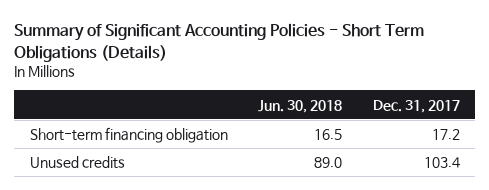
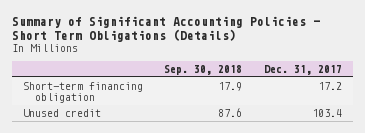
- | Jun. 30, 2018 | Dec. 31, 2017
+ | Sep. 30, 2018 | Dec. 31, 2017
- Unused credits | 89.0 | 103.4
+ Unused credit | 87.6 | 103.4

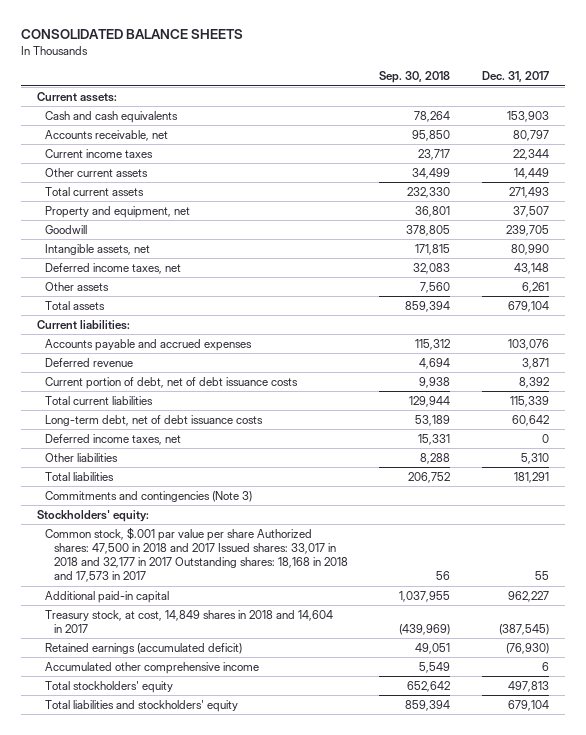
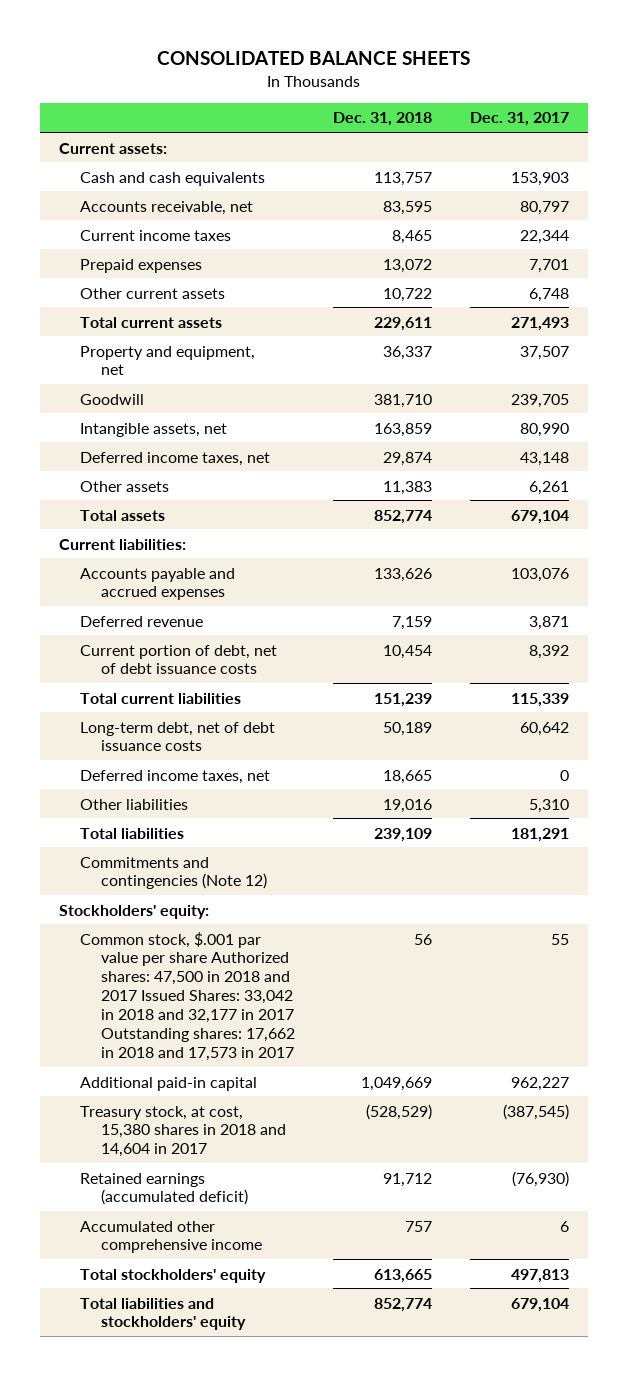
- | Sep. 30, 2018 | Dec. 31, 2017
+ | Dec. 31, 2018 | Dec. 31, 2017
- Other current assets | 34,499 | 14,449
+ Prepaid expenses | 13,072 | 7,701
+ Other current assets | 10,722 | 6,748
- Commitments and contingencies (Note 3)
+ Commitments and contingencies (Note 12)
- Common stock, $.001 par value per share Authorized shares: 47,500 in 2018 and 2017 Issued shares: 33,017 in 2018 and 32,177 in 2017 Outstanding shares: 18,168 in 2018 and 17,573 in 2017 | 56 | 55
+ Common stock, $.001 par value per share Authorized shares: 47,500 in 2018 and 2017 Issued Shares: 33,042 in 2018 and 32,177 in 2017 Outstanding shares: 17,662 in 2018 and 17,573 in 2017 | 56 | 55
- Treasury stock, at cost, 14,849 shares in 2018 and 14,604 in 2017 | (439,969) | (387,545)
+ Treasury stock, at cost, 15,380 shares in 2018 and 14,604 in 2017 | (528,529) | (387,545)

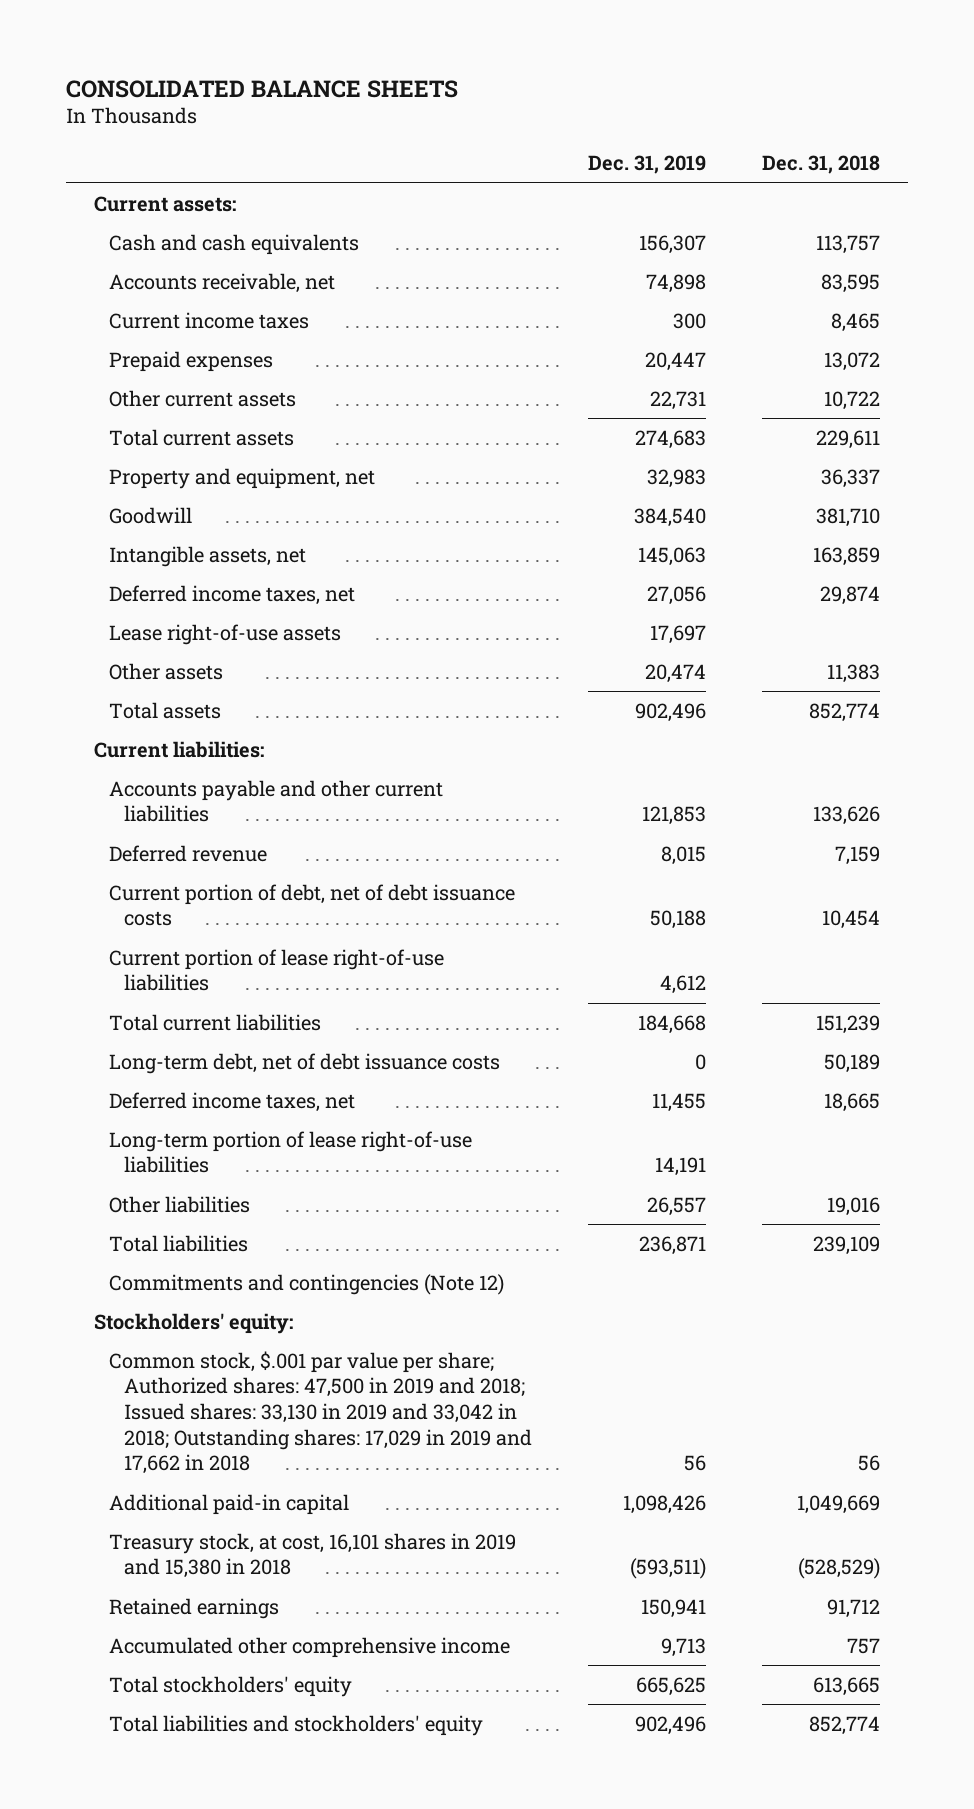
- | Dec. 31, 2018 | Dec. 31, 2017
+ | Dec. 31, 2019 | Dec. 31, 2018
+ Lease right-of-use assets | 17,697 |
- Accounts payable and accrued expenses | 133,626 | 103,076
+ Accounts payable and other current liabilities | 121,853 | 133,626
+ Current portion of lease right-of-use liabilities | 4,612 |
+ Long-term portion of lease right-of-use liabilities | 14,191 |
- Common stock, $.001 par value per share Authorized shares: 47,500 in 2018 and 2017 Issued Shares: 33,042 in 2018 and 32,177 in 2017 Outstanding shares: 17,662 in 2018 and 17,573 in 2017 | 56 | 55
+ Common stock, $.001 par value per share; Authorized shares: 47,500 in 2019 and 2018; Issued shares: 33,130 in 2019 and 33,042 in 2018; Outstanding shares: 17,029 in 2019 and 17,662 in 2018 | 56 | 56
- Treasury stock, at cost, 15,380 shares in 2018 and 14,604 in 2017 | (528,529) | (387,545)
- Retained earnings (accumulated deficit) | 91,712 | (76,930)
+ Treasury stock, at cost, 16,101 shares in 2019 and 15,380 in 2018 | (593,511) | (528,529)
+ Retained earnings | 150,941 | 91,712

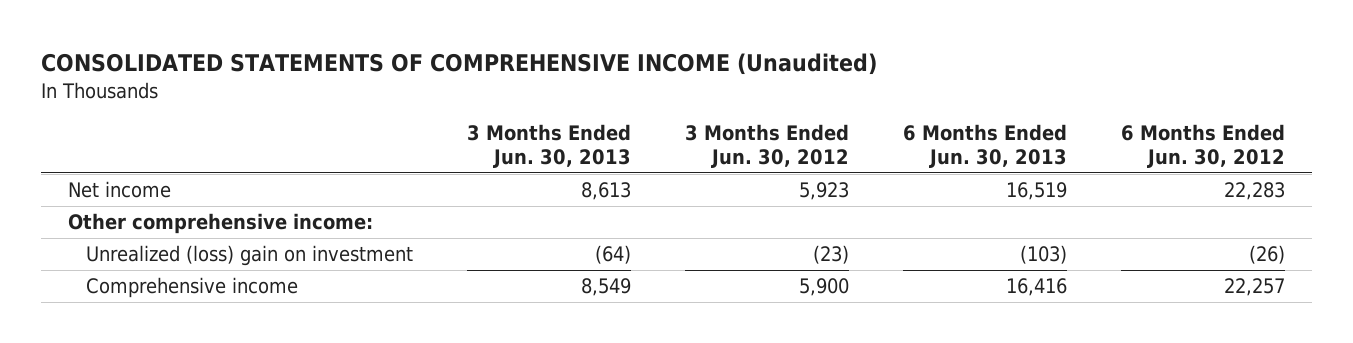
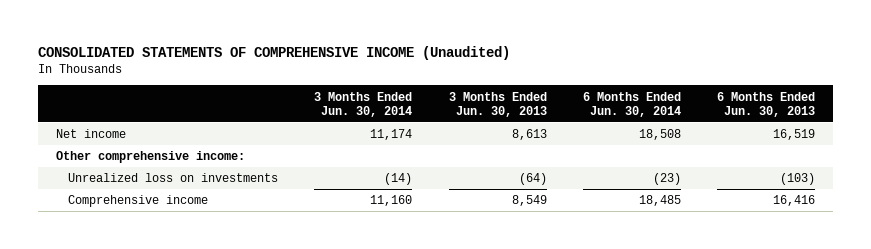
- | 3 Months Ended Jun. 30, 2013 | 3 Months Ended Jun. 30, 2012 | 6 Months Ended Jun. 30, 2013 | 6 Months Ended Jun. 30, 2012
+ | 3 Months Ended Jun. 30, 2014 | 3 Months Ended Jun. 30, 2013 | 6 Months Ended Jun. 30, 2014 | 6 Months Ended Jun. 30, 2013
- Unrealized (loss) gain on investment | (64) | (23) | (103) | (26)
+ Unrealized loss on investments | (14) | (64) | (23) | (103)

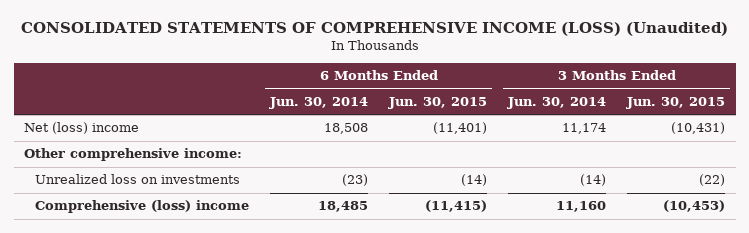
- CONSOLIDATED STATEMENTS OF COMPREHENSIVE INCOME (Unaudited)
+ CONSOLIDATED STATEMENTS OF COMPREHENSIVE INCOME (LOSS) (Unaudited)
- | 3 Months Ended Jun. 30, 2014 | 3 Months Ended Jun. 30, 2013 | 6 Months Ended Jun. 30, 2014 | 6 Months Ended Jun. 30, 2013
+ | 6 Months Ended Jun. 30, 2014 | 6 Months Ended Jun. 30, 2015 | 3 Months Ended Jun. 30, 2014 | 3 Months Ended Jun. 30, 2015
- Net income | 11,174 | 8,613 | 18,508 | 16,519
+ Net (loss) income | 18,508 | (11,401) | 11,174 | (10,431)
- Comprehensive income | 11,160 | 8,549 | 18,485 | 16,416
+ Comprehensive (loss) income | 18,485 | (11,415) | 11,160 | (10,453)

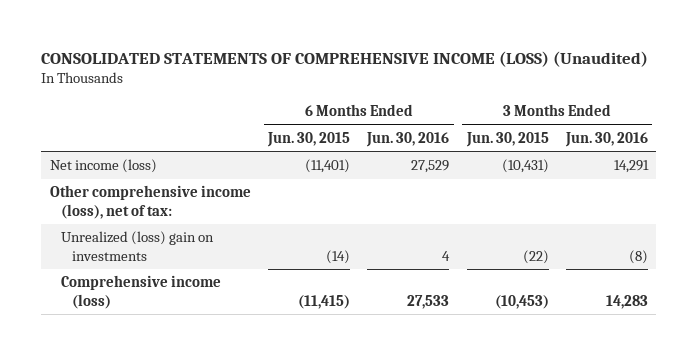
- | 6 Months Ended Jun. 30, 2014 | 6 Months Ended Jun. 30, 2015 | 3 Months Ended Jun. 30, 2014 | 3 Months Ended Jun. 30, 2015
+ | 6 Months Ended Jun. 30, 2015 | 6 Months Ended Jun. 30, 2016 | 3 Months Ended Jun. 30, 2015 | 3 Months Ended Jun. 30, 2016
- Net (loss) income | 18,508 | (11,401) | 11,174 | (10,431)
- Other comprehensive income:
- Unrealized loss on investments | (23) | (14) | (14) | (22)
- Comprehensive (loss) income | 18,485 | (11,415) | 11,160 | (10,453)
+ Net income (loss) | (11,401) | 27,529 | (10,431) | 14,291
+ Other comprehensive income (loss), net of tax:
+ Unrealized (loss) gain on investments | (14) | 4 | (22) | (8)
+ Comprehensive income (loss) | (11,415) | 27,533 | (10,453) | 14,283

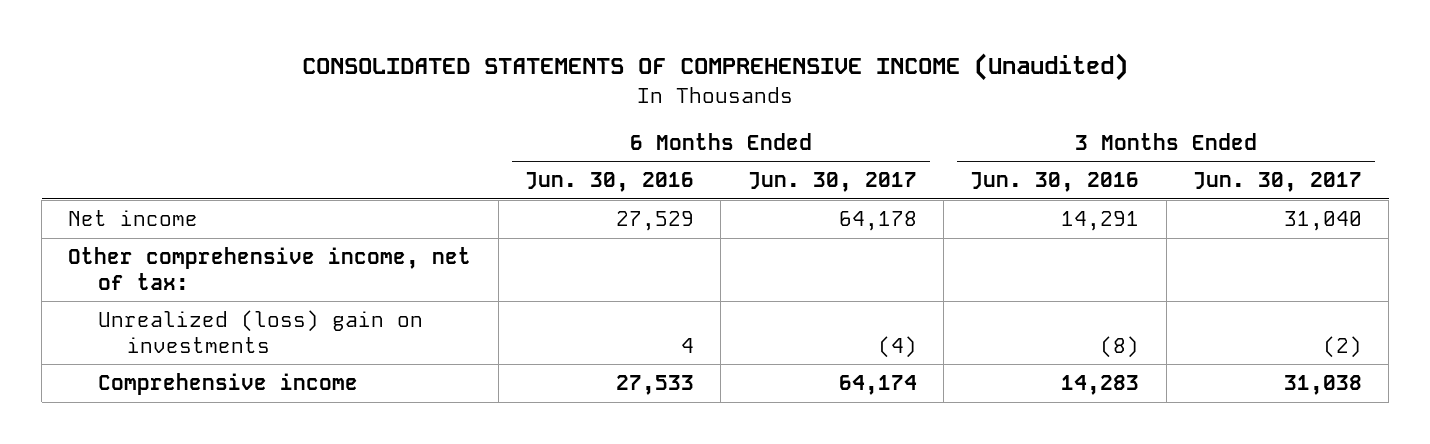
- CONSOLIDATED STATEMENTS OF COMPREHENSIVE INCOME (LOSS) (Unaudited)
+ CONSOLIDATED STATEMENTS OF COMPREHENSIVE INCOME (Unaudited)
- | 6 Months Ended Jun. 30, 2015 | 6 Months Ended Jun. 30, 2016 | 3 Months Ended Jun. 30, 2015 | 3 Months Ended Jun. 30, 2016
+ | 6 Months Ended Jun. 30, 2016 | 6 Months Ended Jun. 30, 2017 | 3 Months Ended Jun. 30, 2016 | 3 Months Ended Jun. 30, 2017
- Net income (loss) | (11,401) | 27,529 | (10,431) | 14,291
- Other comprehensive income (loss), net of tax:
+ Net income | 27,529 | 64,178 | 14,291 | 31,040
+ Other comprehensive income, net of tax:
- Comprehensive income (loss) | (11,415) | 27,533 | (10,453) | 14,283
+ Comprehensive income | 27,533 | 64,174 | 14,283 | 31,038

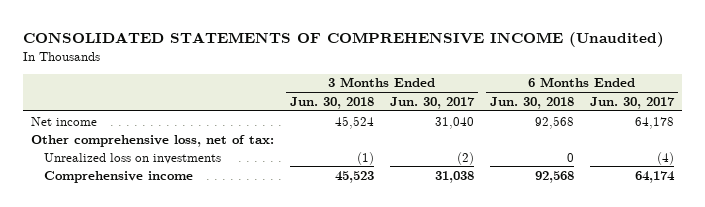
- | 6 Months Ended Jun. 30, 2016 | 6 Months Ended Jun. 30, 2017 | 3 Months Ended Jun. 30, 2016 | 3 Months Ended Jun. 30, 2017
+ | 3 Months Ended Jun. 30, 2018 | 3 Months Ended Jun. 30, 2017 | 6 Months Ended Jun. 30, 2018 | 6 Months Ended Jun. 30, 2017
- Other comprehensive income, net of tax:
- Unrealized (loss) gain on investments | 4 | (4) | (8) | (2)
+ Other comprehensive loss, net of tax:
+ Unrealized loss on investments | (1) | (2) | 0 | (4)

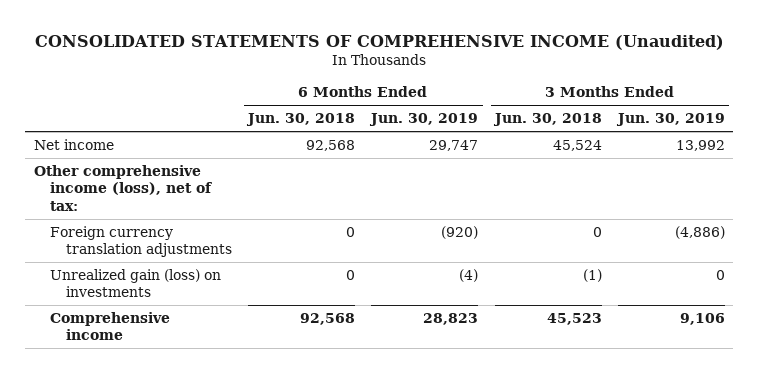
- | 3 Months Ended Jun. 30, 2018 | 3 Months Ended Jun. 30, 2017 | 6 Months Ended Jun. 30, 2018 | 6 Months Ended Jun. 30, 2017
+ | 6 Months Ended Jun. 30, 2018 | 6 Months Ended Jun. 30, 2019 | 3 Months Ended Jun. 30, 2018 | 3 Months Ended Jun. 30, 2019
- Other comprehensive loss, net of tax:
- Unrealized loss on investments | (1) | (2) | 0 | (4)
+ Other comprehensive income (loss), net of tax:
+ Foreign currency translation adjustments | 0 | (920) | 0 | (4,886)
+ Unrealized gain (loss) on investments | 0 | (4) | (1) | 0

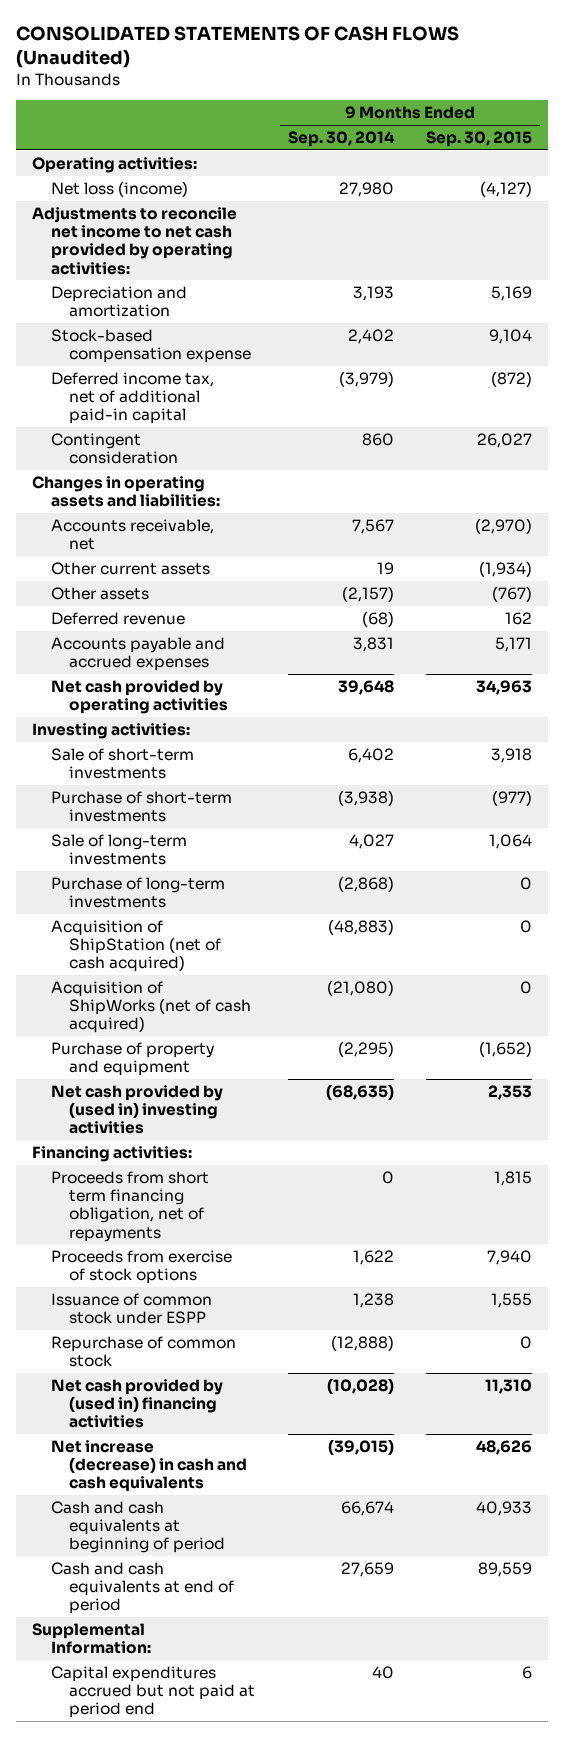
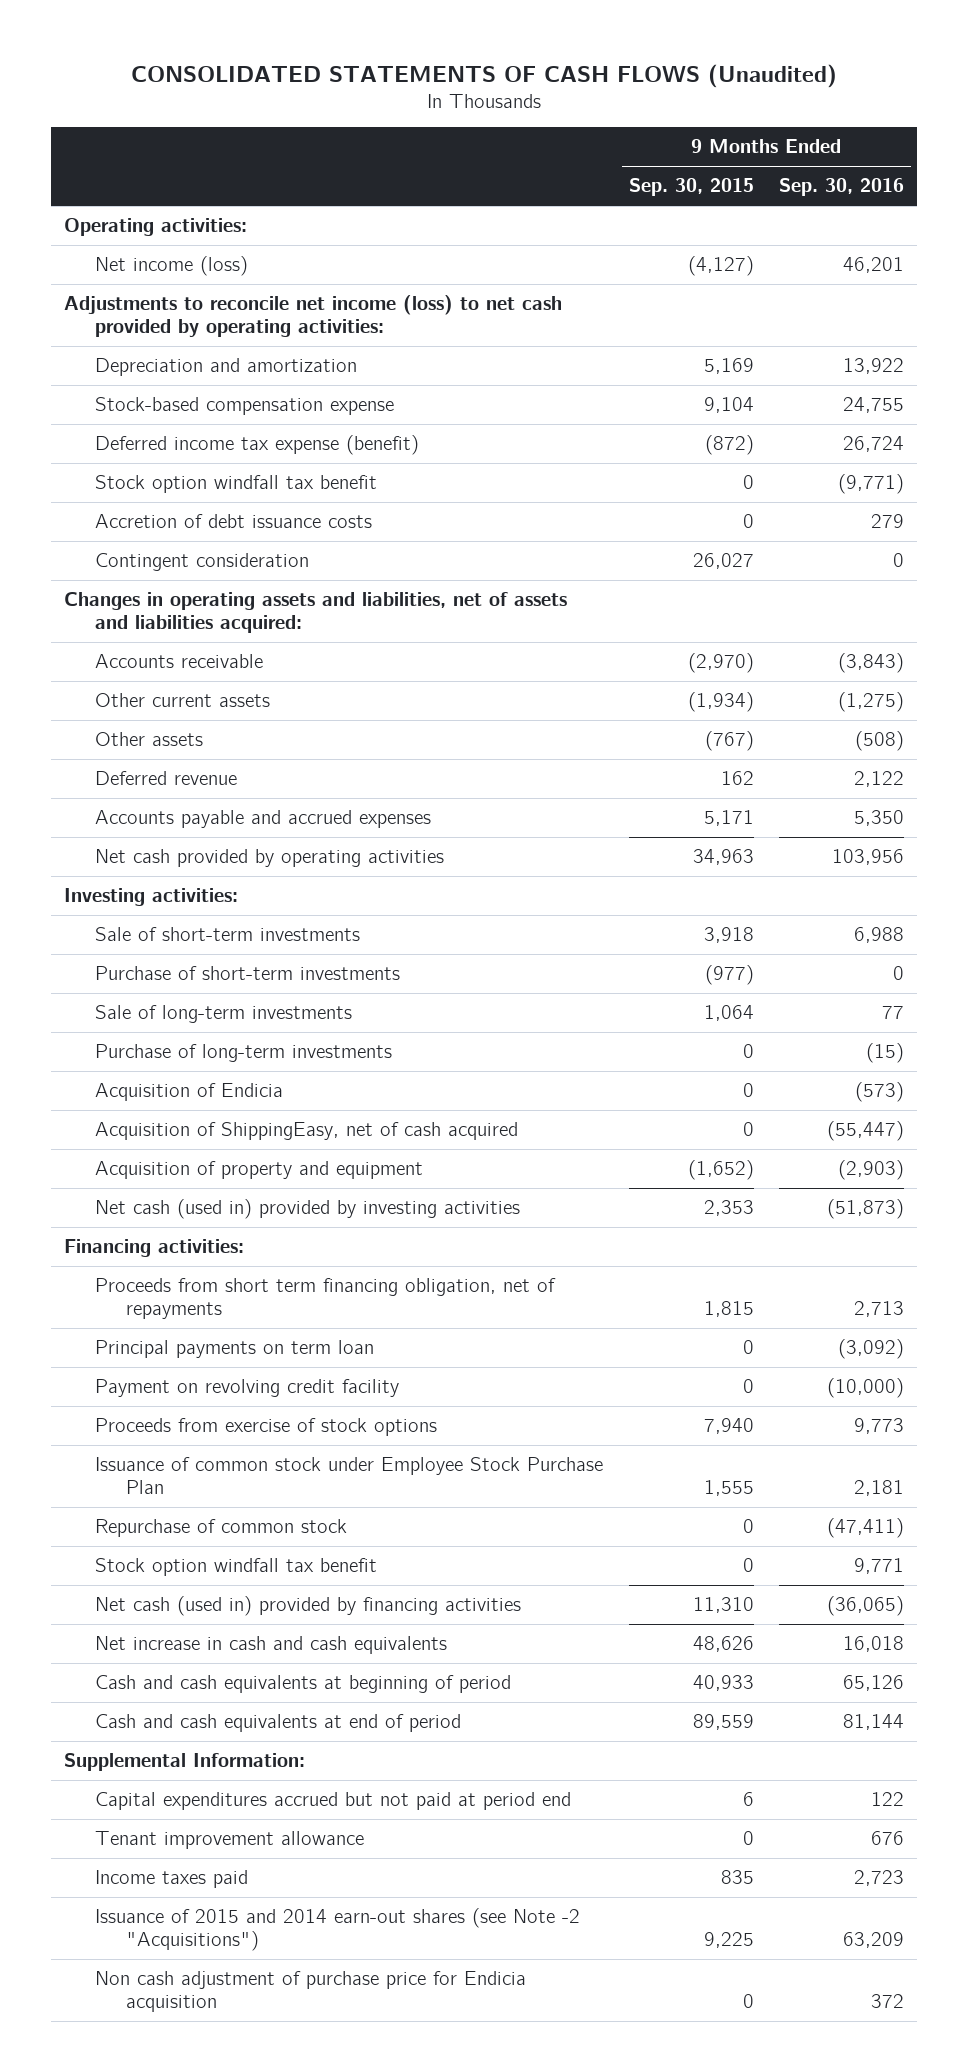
- | 9 Months Ended Sep. 30, 2014 | 9 Months Ended Sep. 30, 2015
+ | 9 Months Ended Sep. 30, 2015 | 9 Months Ended Sep. 30, 2016
- Net loss (income) | 27,980 | (4,127)
- Adjustments to reconcile net income to net cash provided by operating activities:
+ Net income (loss) | (4,127) | 46,201
+ Adjustments to reconcile net income (loss) to net cash provided by operating activities:
- Deferred income tax, net of additional paid-in capital | (3,979) | (872)
+ Deferred income tax expense (benefit) | (872) | 26,724
+ Stock option windfall tax benefit | 0 | (9,771)
+ Accretion of debt issuance costs | 0 | 279
- Changes in operating assets and liabilities:
- Accounts receivable, net | 7,567 | (2,970)
+ Changes in operating assets and liabilities, net of assets and liabilities acquired:
+ Accounts receivable | (2,970) | (3,843)
- Acquisition of ShipStation (net of cash acquired) | (48,883) | 0
- Acquisition of ShipWorks (net of cash acquired) | (21,080) | 0
- Purchase of property and equipment | (2,295) | (1,652)
- Net cash provided by (used in) investing activities | (68,635) | 2,353
+ Acquisition of Endicia | 0 | (573)
+ Acquisition of ShippingEasy, net of cash acquired | 0 | (55,447)
+ Acquisition of property and equipment | (1,652) | (2,903)
+ Net cash (used in) provided by investing activities | 2,353 | (51,873)
+ Principal payments on term loan | 0 | (3,092)
+ Payment on revolving credit facility | 0 | (10,000)
- Issuance of common stock under ESPP | 1,238 | 1,555
+ Issuance of common stock under Employee Stock Purchase Plan | 1,555 | 2,181
- Net cash provided by (used in) financing activities | (10,028) | 11,310
- Net increase (decrease) in cash and cash equivalents | (39,015) | 48,626
+ Stock option windfall tax benefit | 0 | 9,771
+ Net cash (used in) provided by financing activities | 11,310 | (36,065)
+ Net increase in cash and cash equivalents | 48,626 | 16,018
+ Tenant improvement allowance | 0 | 676
+ Income taxes paid | 835 | 2,723
+ Issuance of 2015 and 2014 earn-out shares (see Note -2 "Acquisitions") | 9,225 | 63,209
+ Non cash adjustment of purchase price for Endicia acquisition | 0 | 372

